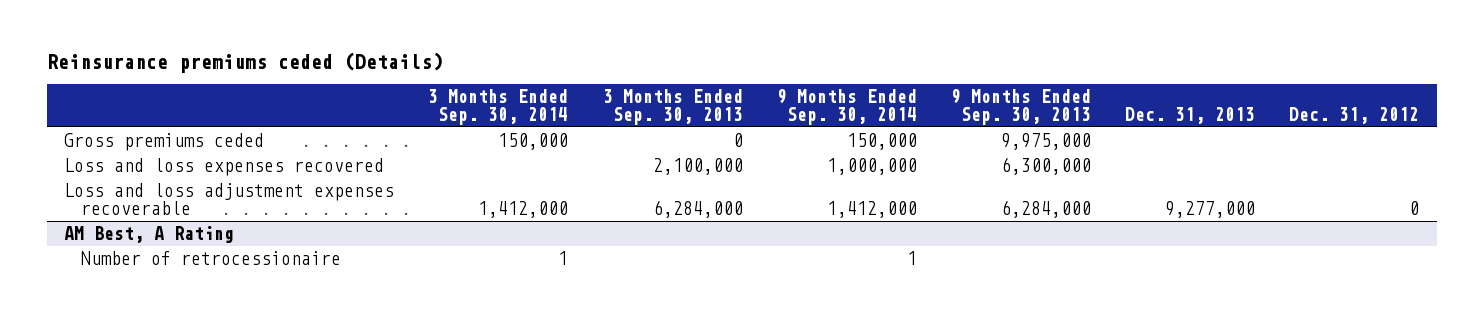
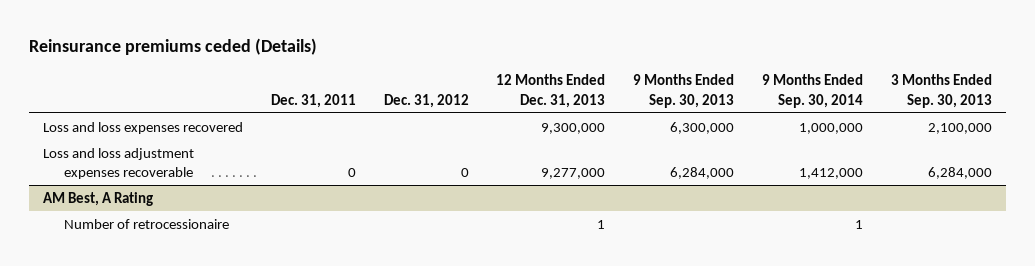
- | 3 Months Ended Sep. 30, 2014 | 3 Months Ended Sep. 30, 2013 | 9 Months Ended Sep. 30, 2014 | 9 Months Ended Sep. 30, 2013 | Dec. 31, 2013 | Dec. 31, 2012
+ | Dec. 31, 2011 | Dec. 31, 2012 | 12 Months Ended Dec. 31, 2013 | 9 Months Ended Sep. 30, 2013 | 9 Months Ended Sep. 30, 2014 | 3 Months Ended Sep. 30, 2013
- Gross premiums ceded | 150,000 | 0 | 150,000 | 9,975,000 | |

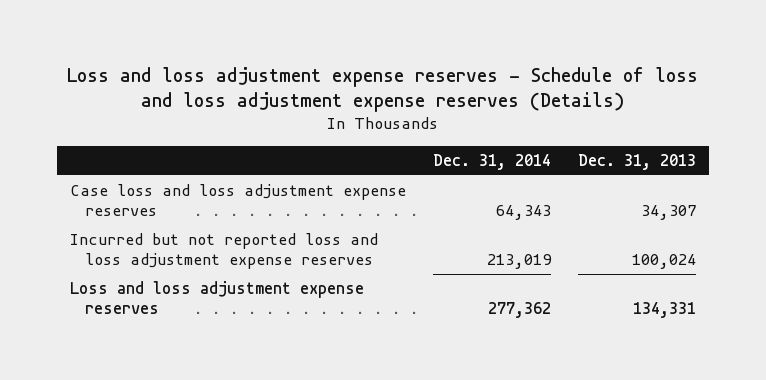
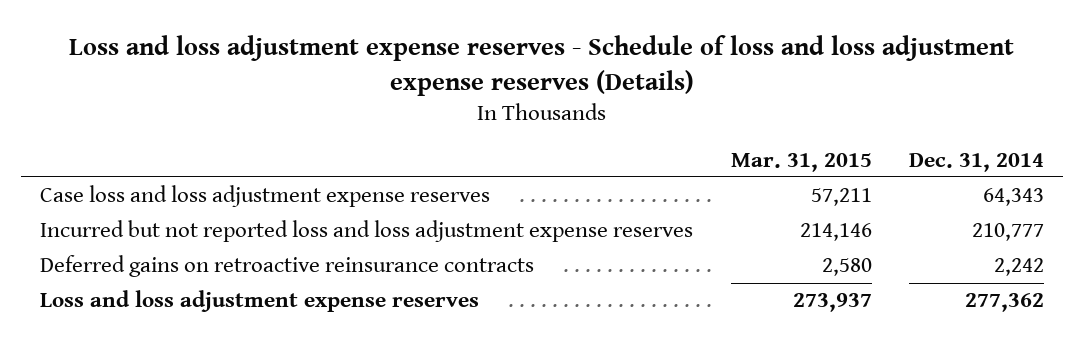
- | Dec. 31, 2014 | Dec. 31, 2013
+ | Mar. 31, 2015 | Dec. 31, 2014
- Incurred but not reported loss and loss adjustment expense reserves | 213,019 | 100,024
+ Incurred but not reported loss and loss adjustment expense reserves | 214,146 | 210,777
+ Deferred gains on retroactive reinsurance contracts | 2,580 | 2,242

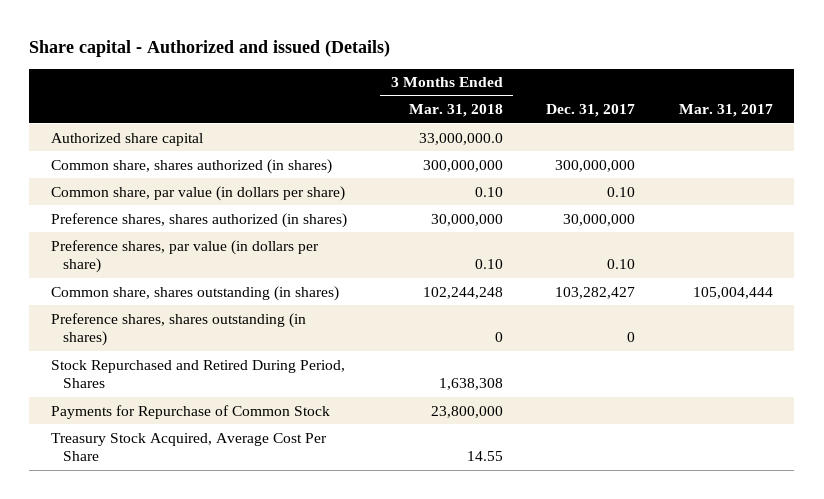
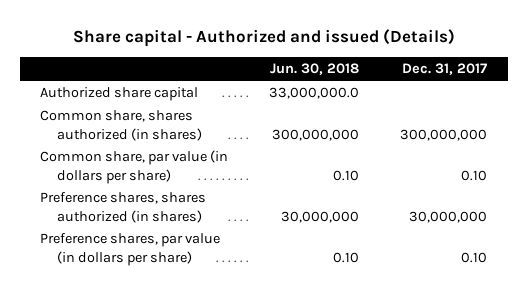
- | 3 Months Ended Mar. 31, 2018 | Dec. 31, 2017 | Mar. 31, 2017
+ | Jun. 30, 2018 | Dec. 31, 2017
- Common share, shares outstanding (in shares) | 102,244,248 | 103,282,427 | 105,004,444
- Preference shares, shares outstanding (in shares) | 0 | 0 |
- Stock Repurchased and Retired During Period, Shares | 1,638,308 | |
- Payments for Repurchase of Common Stock | 23,800,000 | |
- Treasury Stock Acquired, Average Cost Per Share | 14.55 | |

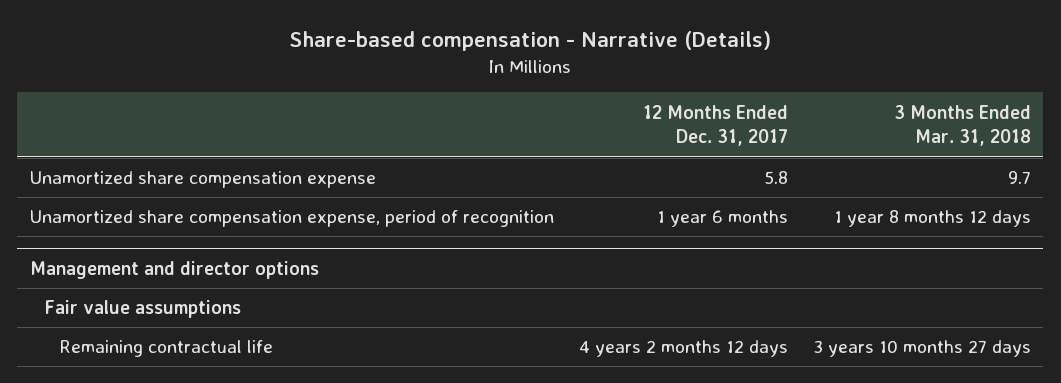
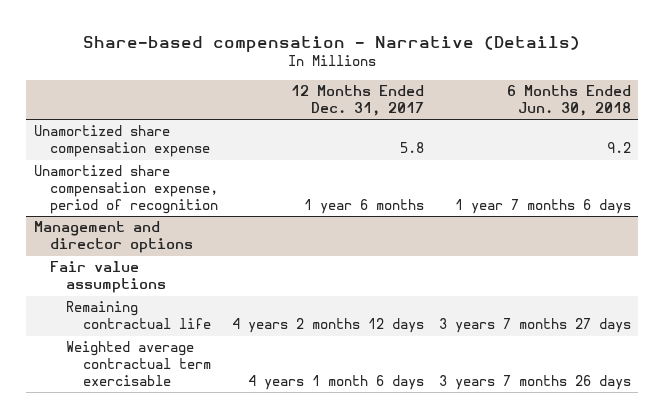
- | 12 Months Ended Dec. 31, 2017 | 3 Months Ended Mar. 31, 2018
+ | 12 Months Ended Dec. 31, 2017 | 6 Months Ended Jun. 30, 2018
@ Management and director options
+ Weighted average contractual term exercisable | 4 years 1 month 6 days | 3 years 7 months 26 days

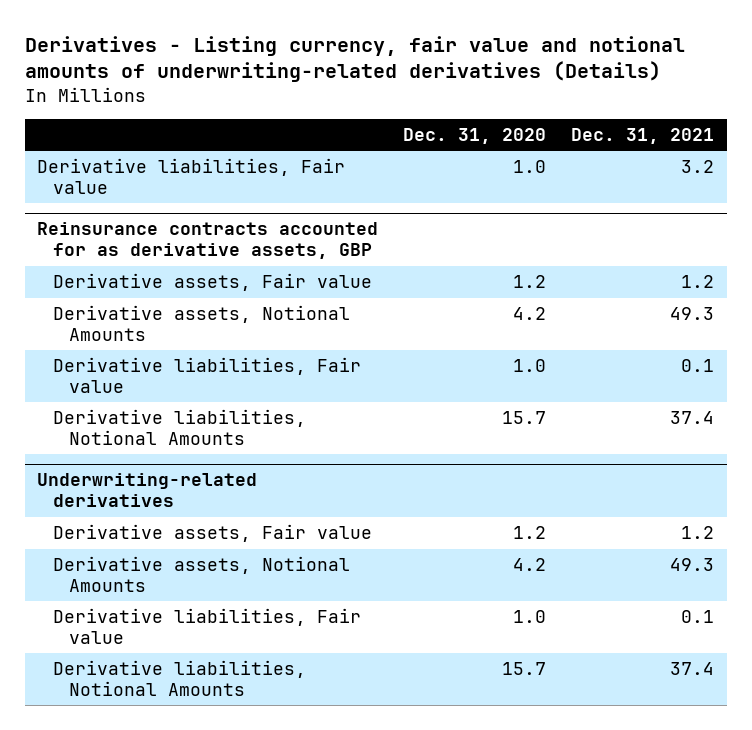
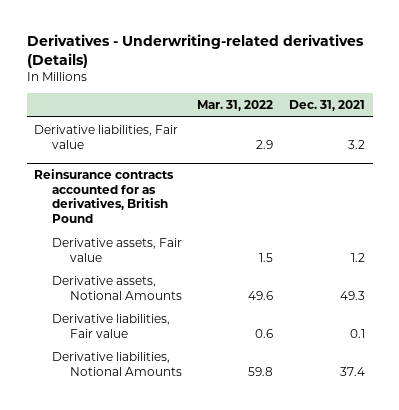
- Derivatives - Listing currency, fair value and notional amounts of underwriting-related derivatives (Details)
+ Derivatives - Underwriting-related derivatives (Details)
- | Dec. 31, 2020 | Dec. 31, 2021
+ | Mar. 31, 2022 | Dec. 31, 2021
- Reinsurance contracts accounted for as derivative assets, GBP
- Derivative assets, Fair value | 1.2 | 1.2
- Derivative assets, Notional Amounts | 4.2 | 49.3
- Derivative liabilities, Fair value | 1.0 | 0.1
- Derivative liabilities, Notional Amounts | 15.7 | 37.4
- Underwriting-related derivatives
+ Reinsurance contracts accounted for as derivatives, British Pound

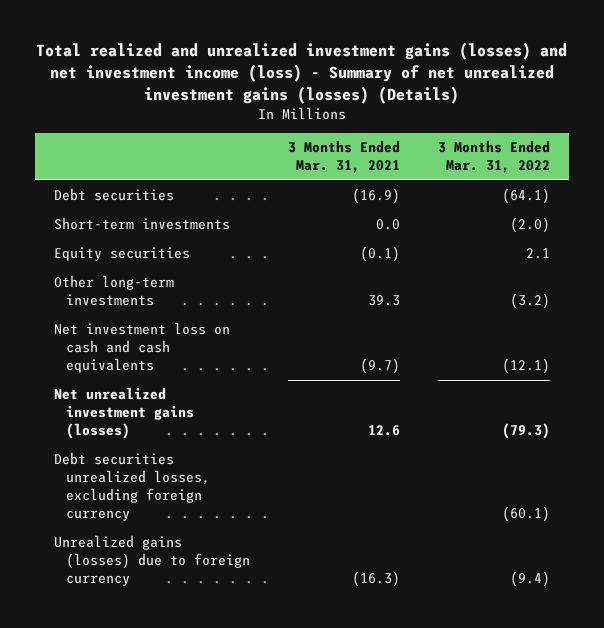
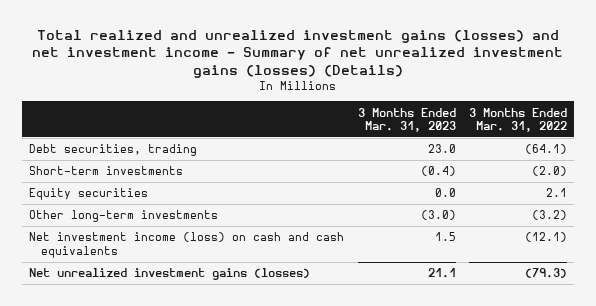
- Total realized and unrealized investment gains (losses) and net investment income (loss) - Summary of net unrealized investment gains (losses) (Details)
+ Total realized and unrealized investment gains (losses) and net investment income - Summary of net unrealized investment gains (losses) (Details)
- | 3 Months Ended Mar. 31, 2021 | 3 Months Ended Mar. 31, 2022
+ | 3 Months Ended Mar. 31, 2023 | 3 Months Ended Mar. 31, 2022
- Debt securities | (16.9) | (64.1)
+ Debt securities, trading | 23.0 | (64.1)
- Net investment loss on cash and cash equivalents | (9.7) | (12.1)
+ Net investment income (loss) on cash and cash equivalents | 1.5 | (12.1)
- Debt securities unrealized losses, excluding foreign currency | | (60.1)
- Unrealized gains (losses) due to foreign currency | (16.3) | (9.4)

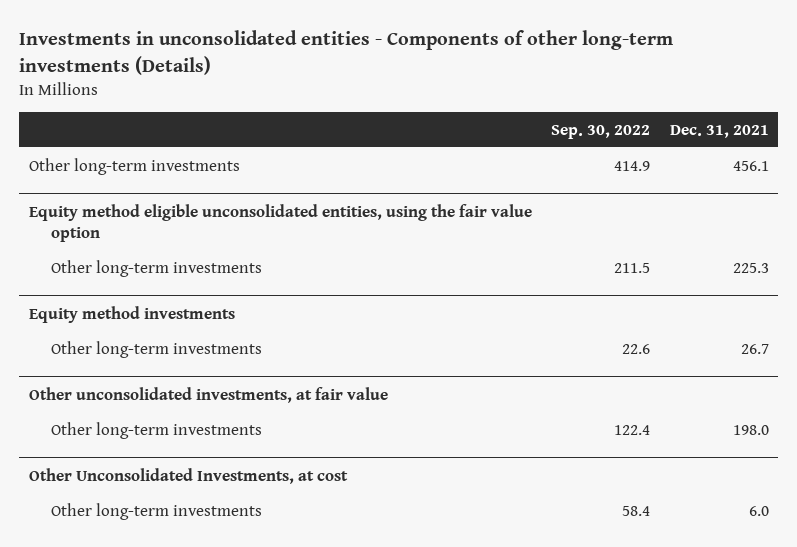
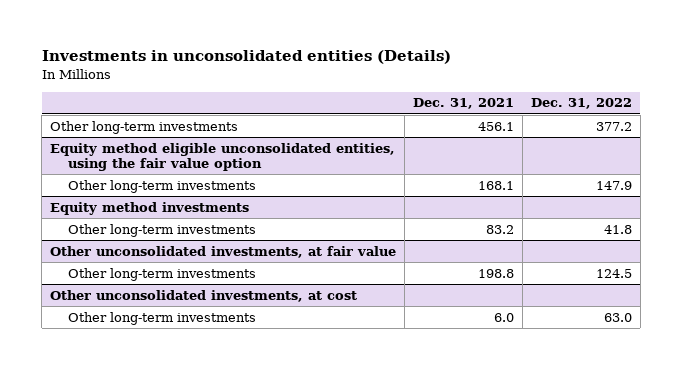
- Investments in unconsolidated entities - Components of other long-term investments (Details)
+ Investments in unconsolidated entities (Details)
- | Sep. 30, 2022 | Dec. 31, 2021
+ | Dec. 31, 2021 | Dec. 31, 2022
@ Equity method eligible unconsolidated entities, using the fair value option
- Other long-term investments | 211.5 | 225.3
+ Other long-term investments | 168.1 | 147.9
@ Equity method investments
- Other long-term investments | 22.6 | 26.7
+ Other long-term investments | 83.2 | 41.8
@ Other unconsolidated investments, at fair value
- Other long-term investments | 122.4 | 198.0
- Other Unconsolidated Investments, at cost
@ Other unconsolidated investments, at fair value
+ Other long-term investments | 198.8 | 124.5
+ Other unconsolidated investments, at cost

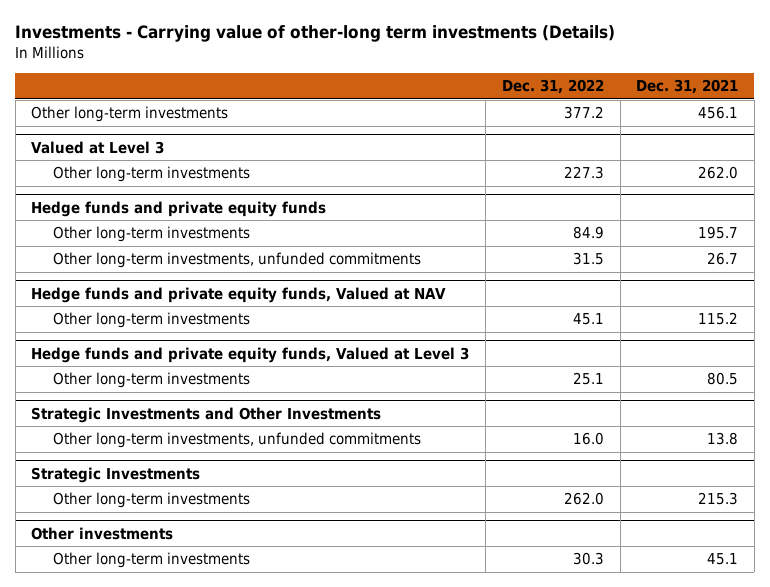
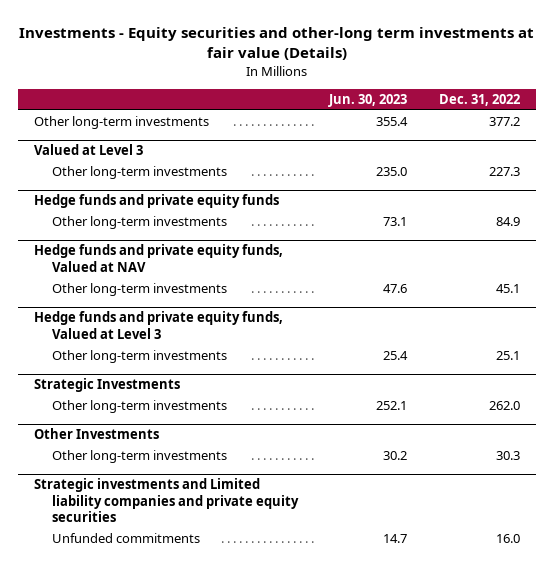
- Investments - Carrying value of other-long term investments (Details)
+ Investments - Equity securities and other-long term investments at fair value (Details)
- | Dec. 31, 2022 | Dec. 31, 2021
+ | Jun. 30, 2023 | Dec. 31, 2022
@ Hedge funds and private equity funds
- Other long-term investments, unfunded commitments | 31.5 | 26.7
- Strategic Investments and Other Investments
- Other long-term investments, unfunded commitments | 16.0 | 13.8
- Other investments
+ Other Investments
+ Strategic investments and Limited liability companies and private equity securities
+ Unfunded commitments | 14.7 | 16.0

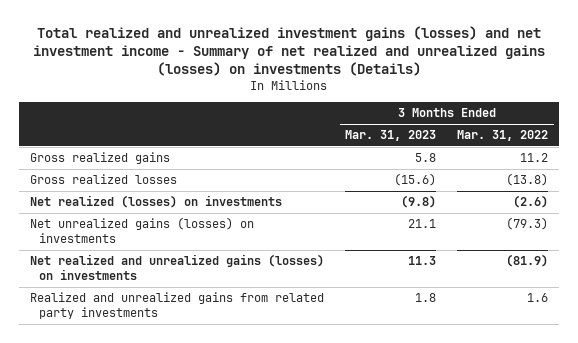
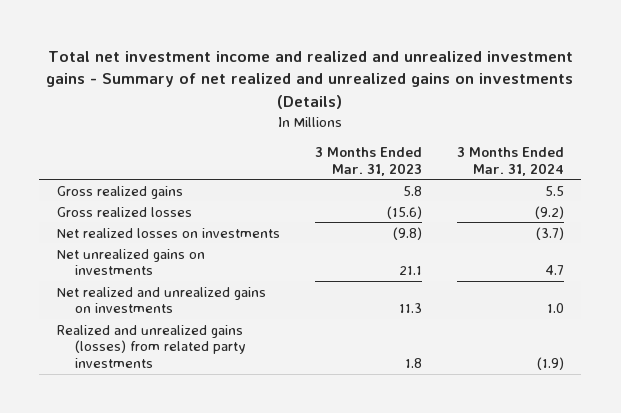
- Total realized and unrealized investment gains (losses) and net investment income - Summary of net realized and unrealized gains (losses) on investments (Details)
+ Total net investment income and realized and unrealized investment gains - Summary of net realized and unrealized gains on investments (Details)
- | 3 Months Ended Mar. 31, 2023 | 3 Months Ended Mar. 31, 2022
+ | 3 Months Ended Mar. 31, 2023 | 3 Months Ended Mar. 31, 2024
- Net realized (losses) on investments | (9.8) | (2.6)
- Net unrealized gains (losses) on investments | 21.1 | (79.3)
- Net realized and unrealized gains (losses) on investments | 11.3 | (81.9)
- Realized and unrealized gains from related party investments | 1.8 | 1.6
+ Net realized losses on investments | (9.8) | (3.7)
+ Net unrealized gains on investments | 21.1 | 4.7
+ Net realized and unrealized gains on investments | 11.3 | 1.0
+ Realized and unrealized gains (losses) from related party investments | 1.8 | (1.9)

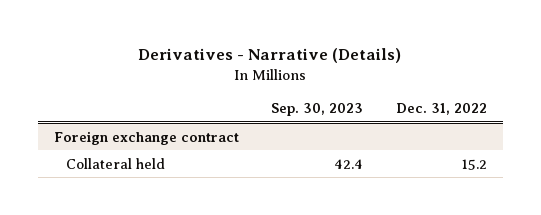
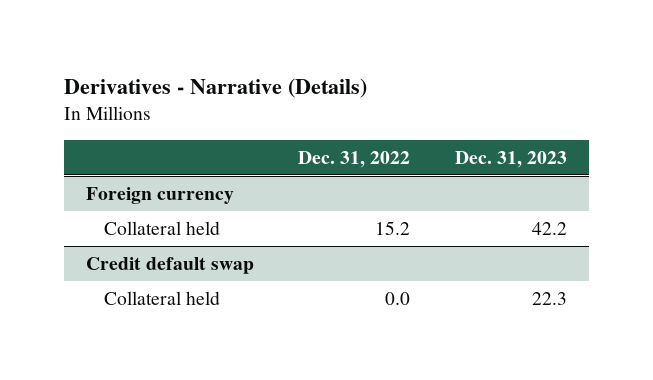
- | Sep. 30, 2023 | Dec. 31, 2022
+ | Dec. 31, 2022 | Dec. 31, 2023
- Foreign exchange contract
+ Foreign currency
+ Credit default swap
+ Collateral held | 0.0 | 22.3

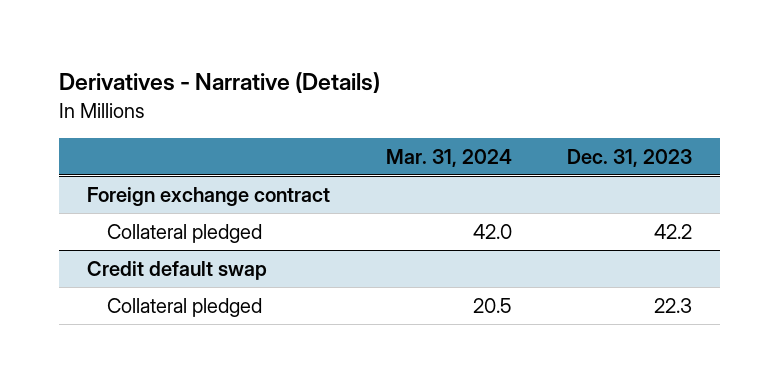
- | Dec. 31, 2022 | Dec. 31, 2023
+ | Mar. 31, 2024 | Dec. 31, 2023
- Foreign currency
- Collateral held | 15.2 | 42.2
+ Foreign exchange contract
+ Collateral pledged | 42.0 | 42.2
@ Credit default swap
- Collateral held | 0.0 | 22.3
+ Collateral pledged | 20.5 | 22.3

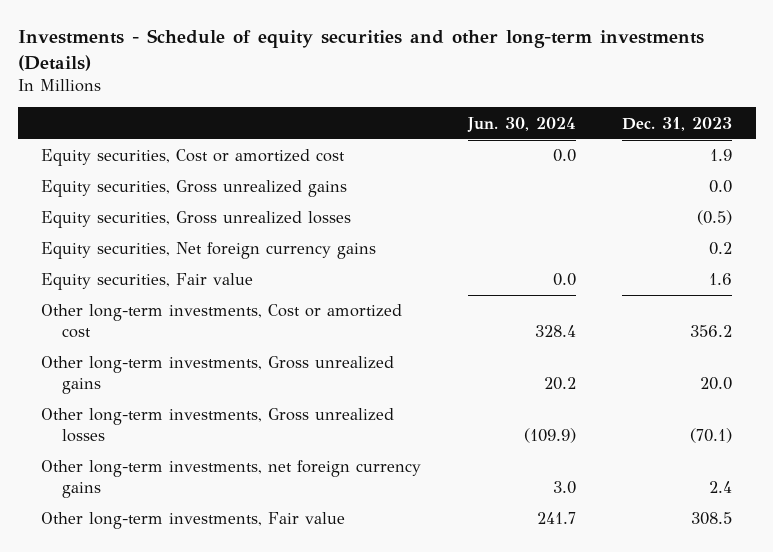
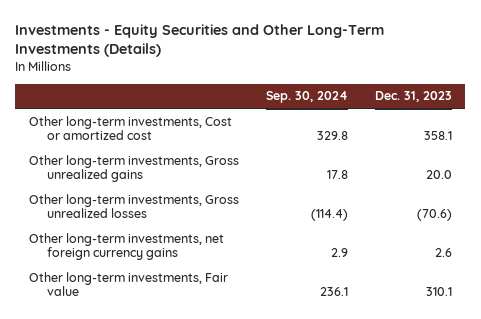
- Investments - Schedule of equity securities and other long-term investments (Details)
+ Investments - Equity Securities and Other Long-Term Investments (Details)
- | Jun. 30, 2024 | Dec. 31, 2023
+ | Sep. 30, 2024 | Dec. 31, 2023
- Equity securities, Cost or amortized cost | 0.0 | 1.9
- Equity securities, Gross unrealized gains | | 0.0
- Equity securities, Gross unrealized losses | | (0.5)
- Equity securities, Net foreign currency gains | | 0.2
- Equity securities, Fair value | 0.0 | 1.6
- Other long-term investments, Cost or amortized cost | 328.4 | 356.2
+ Other long-term investments, Cost or amortized cost | 329.8 | 358.1
- Other long-term investments, Gross unrealized losses | (109.9) | (70.1)
- Other long-term investments, net foreign currency gains | 3.0 | 2.4
- Other long-term investments, Fair value | 241.7 | 308.5
+ Other long-term investments, Gross unrealized losses | (114.4) | (70.6)
+ Other long-term investments, net foreign currency gains | 2.9 | 2.6
+ Other long-term investments, Fair value | 236.1 | 310.1

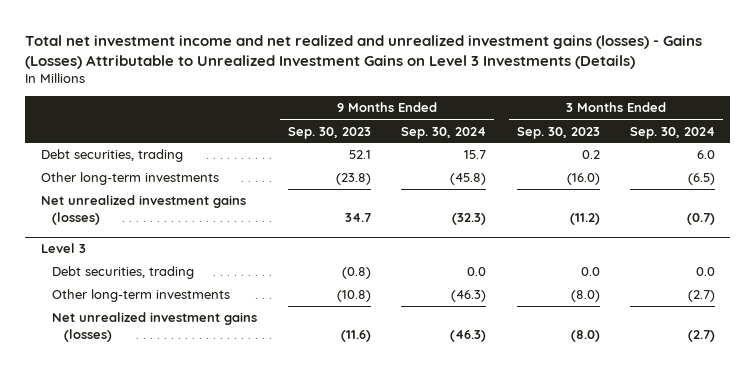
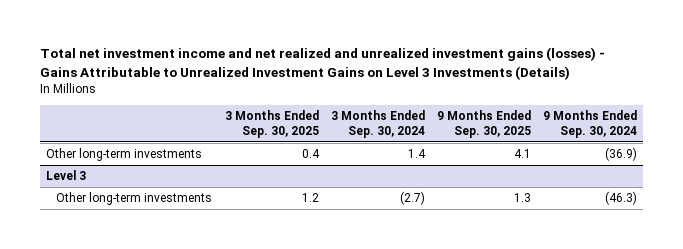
- Total net investment income and net realized and unrealized investment gains (losses) - Gains (Losses) Attributable to Unrealized Investment Gains on Level 3 Investments (Details)
+ Total net investment income and net realized and unrealized investment gains (losses) - Gains Attributable to Unrealized Investment Gains on Level 3 Investments (Details)
- | 9 Months Ended Sep. 30, 2023 | 9 Months Ended Sep. 30, 2024 | 3 Months Ended Sep. 30, 2023 | 3 Months Ended Sep. 30, 2024
+ | 3 Months Ended Sep. 30, 2025 | 3 Months Ended Sep. 30, 2024 | 9 Months Ended Sep. 30, 2025 | 9 Months Ended Sep. 30, 2024
- Debt securities, trading | 52.1 | 15.7 | 0.2 | 6.0
- Other long-term investments | (23.8) | (45.8) | (16.0) | (6.5)
- Net unrealized investment gains (losses) | 34.7 | (32.3) | (11.2) | (0.7)
+ Other long-term investments | 0.4 | 1.4 | 4.1 | (36.9)
@ Level 3
- Debt securities, trading | (0.8) | 0.0 | 0.0 | 0.0
- Net unrealized investment gains (losses) | (11.6) | (46.3) | (8.0) | (2.7)

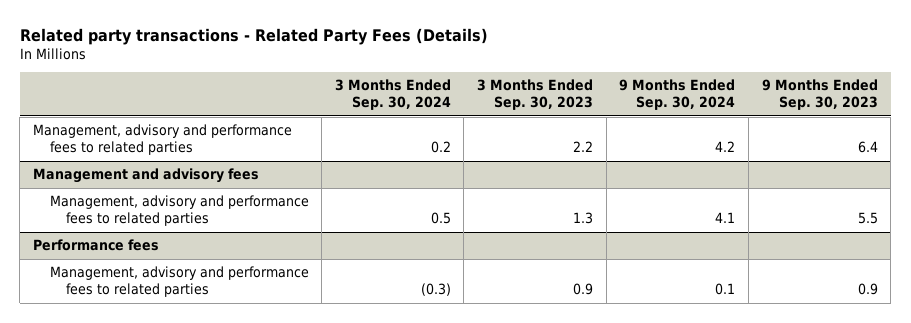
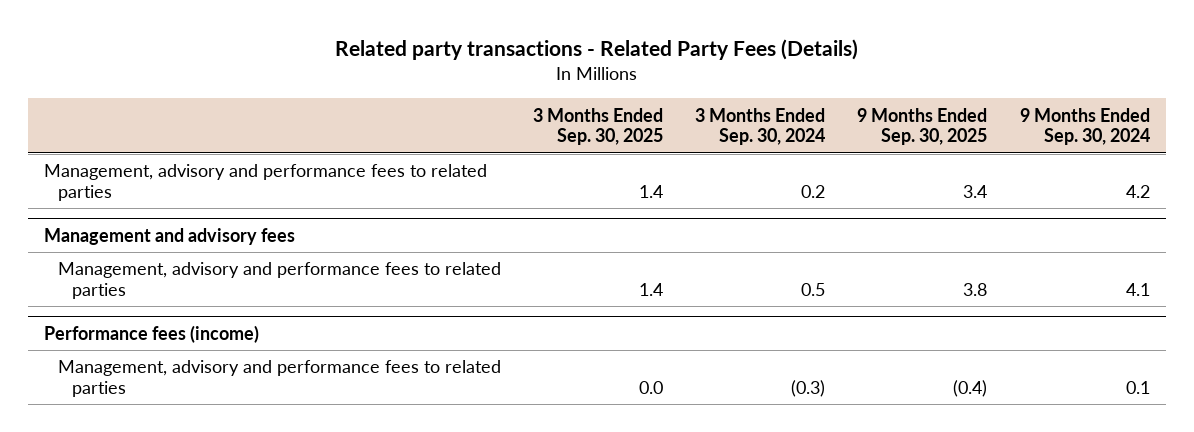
- | 3 Months Ended Sep. 30, 2024 | 3 Months Ended Sep. 30, 2023 | 9 Months Ended Sep. 30, 2024 | 9 Months Ended Sep. 30, 2023
+ | 3 Months Ended Sep. 30, 2025 | 3 Months Ended Sep. 30, 2024 | 9 Months Ended Sep. 30, 2025 | 9 Months Ended Sep. 30, 2024
- Performance fees
+ Performance fees (income)

